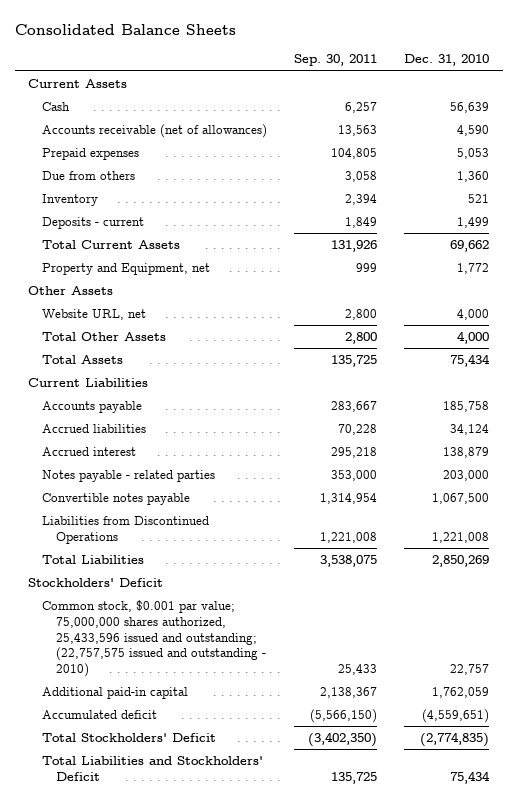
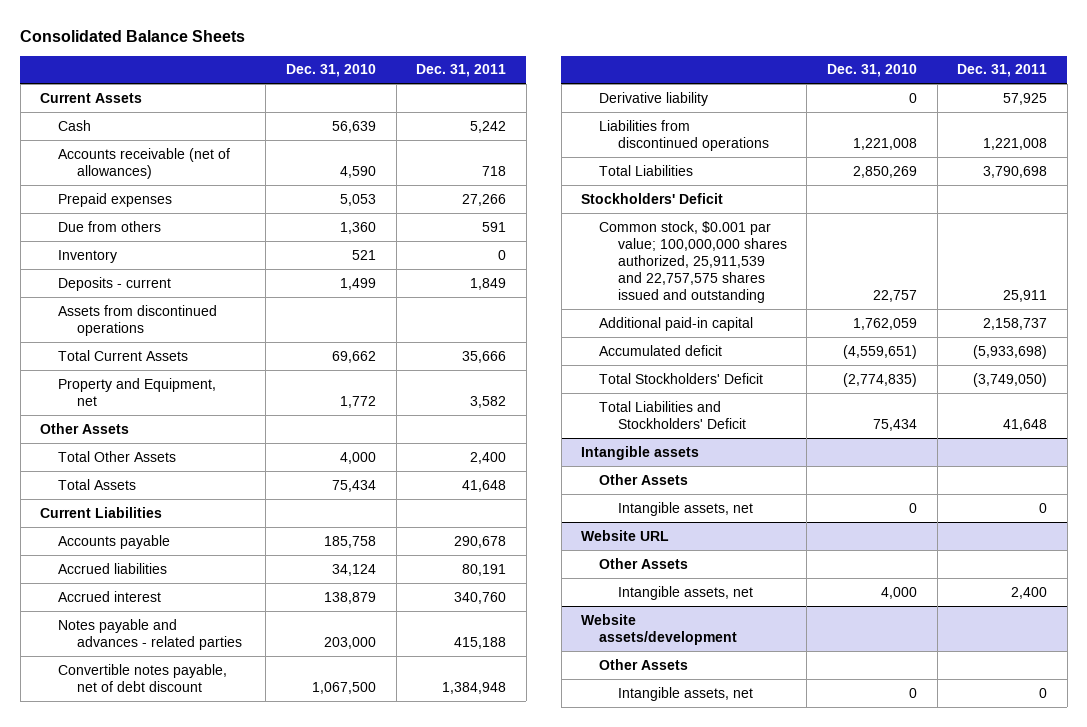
- | Sep. 30, 2011 | Dec. 31, 2010
+ | Dec. 31, 2010 | Dec. 31, 2011
+ Assets from discontinued operations
- Website URL, net | 2,800 | 4,000
- Notes payable - related parties | 353,000 | 203,000
- Convertible notes payable | 1,314,954 | 1,067,500
- Liabilities from Discontinued Operations | 1,221,008 | 1,221,008
+ Notes payable and advances - related parties | 203,000 | 415,188
+ Convertible notes payable, net of debt discount | 1,067,500 | 1,384,948
+ Derivative liability | 0 | 57,925
+ Liabilities from discontinued operations | 1,221,008 | 1,221,008
- Common stock, $0.001 par value; 75,000,000 shares authorized, 25,433,596 issued and outstanding; (22,757,575 issued and outstanding - 2010) | 25,433 | 22,757
+ Common stock, $0.001 par value; 100,000,000 shares authorized, 25,911,539 and 22,757,575 shares issued and outstanding | 22,757 | 25,911
+ Intangible assets
+ Other Assets
+ Intangible assets, net | 0 | 0
+ Website URL
+ Other Assets
+ Intangible assets, net | 4,000 | 2,400
+ Website assets/development
+ Other Assets
+ Intangible assets, net | 0 | 0

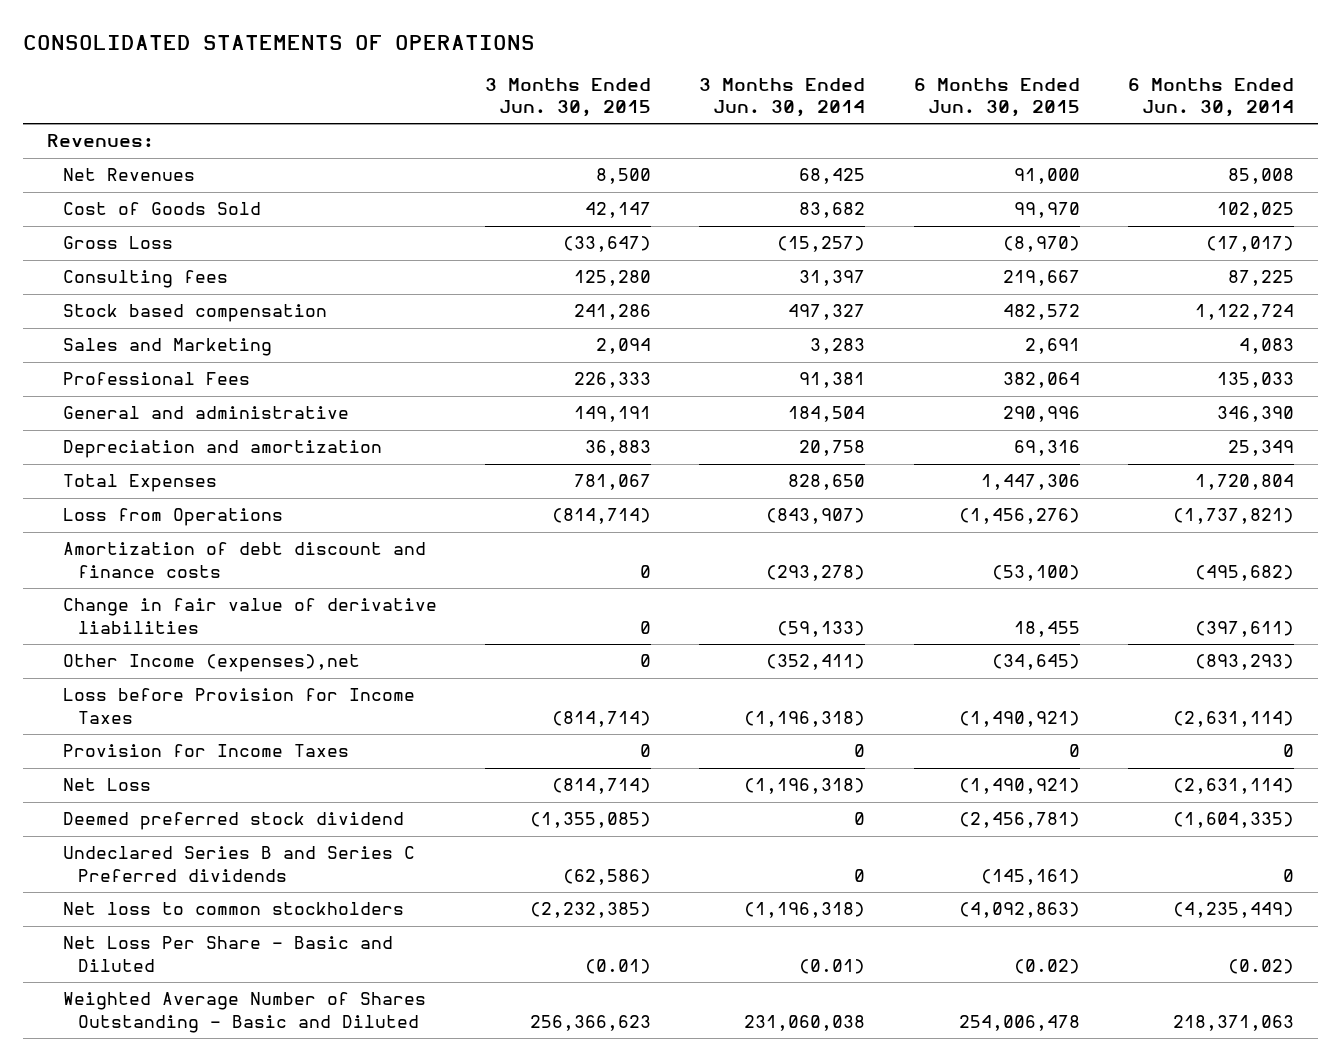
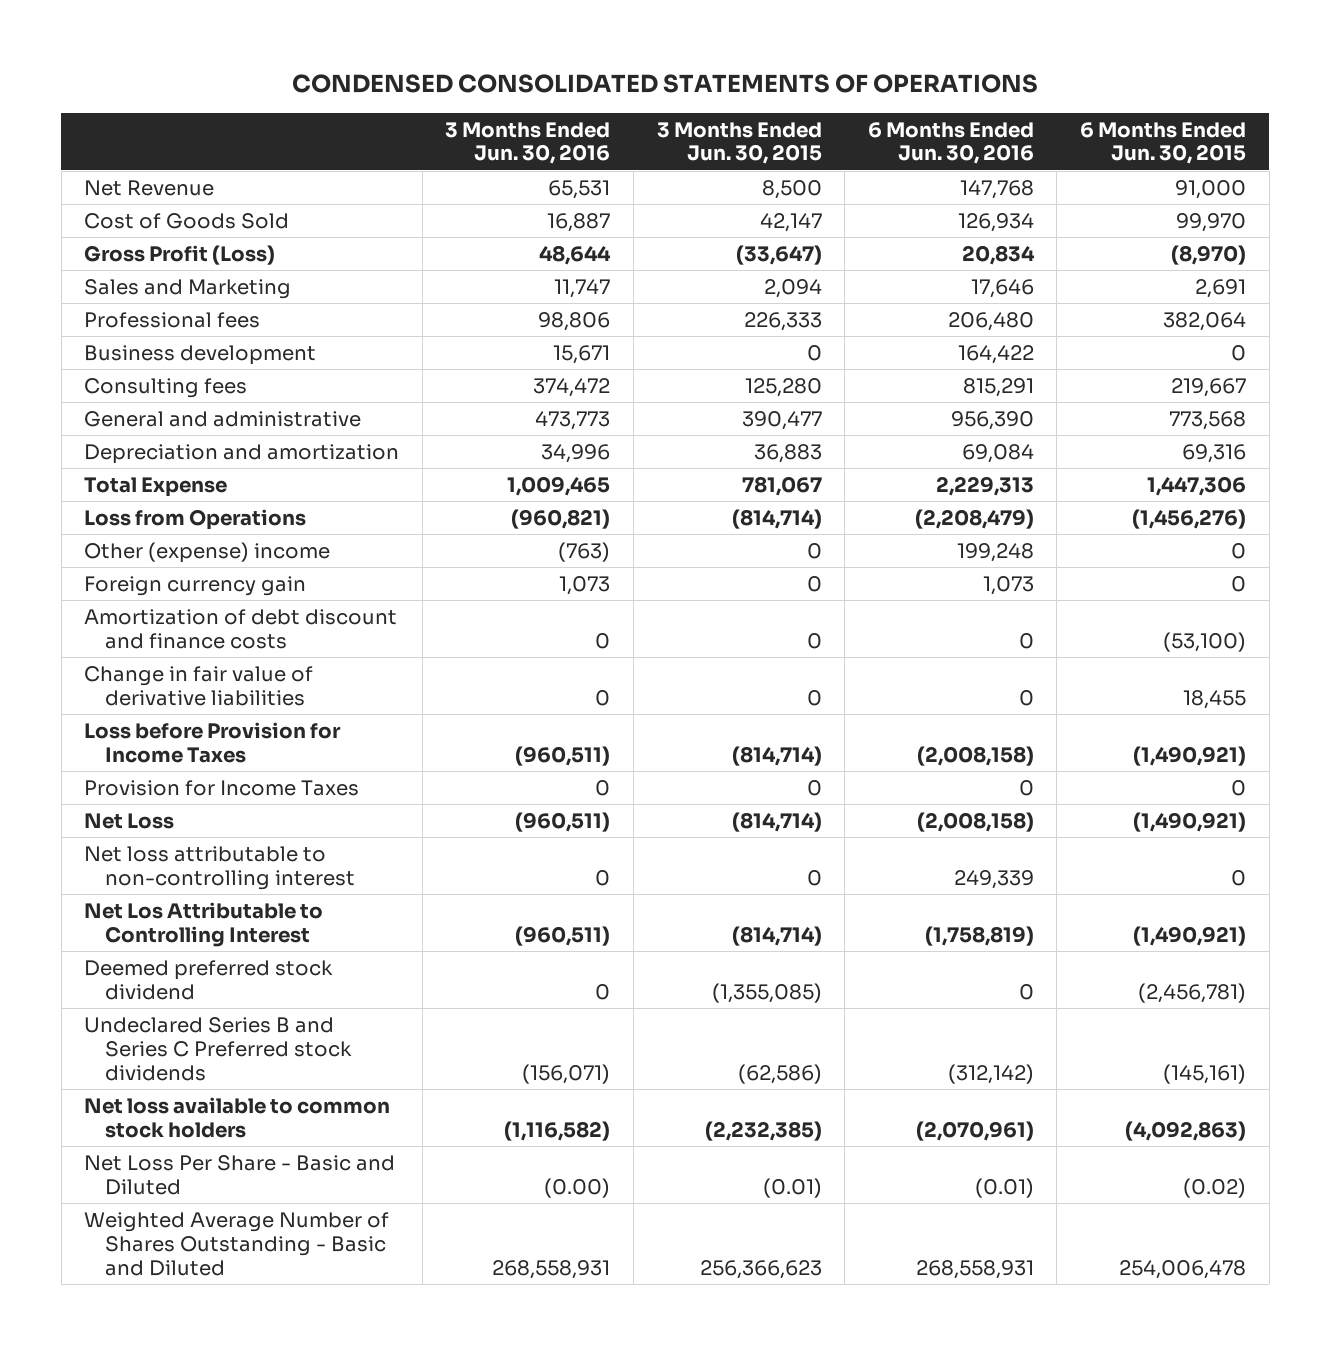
- CONSOLIDATED STATEMENTS OF OPERATIONS
+ CONDENSED CONSOLIDATED STATEMENTS OF OPERATIONS
- | 3 Months Ended Jun. 30, 2015 | 3 Months Ended Jun. 30, 2014 | 6 Months Ended Jun. 30, 2015 | 6 Months Ended Jun. 30, 2014
+ | 3 Months Ended Jun. 30, 2016 | 3 Months Ended Jun. 30, 2015 | 6 Months Ended Jun. 30, 2016 | 6 Months Ended Jun. 30, 2015
- Revenues:
- Net Revenues | 8,500 | 68,425 | 91,000 | 85,008
+ Net Revenue | 65,531 | 8,500 | 147,768 | 91,000
- Gross Loss | (33,647) | (15,257) | (8,970) | (17,017)
- Stock based compensation | 241,286 | 497,327 | 482,572 | 1,122,724
+ Gross Profit (Loss) | 48,644 | (33,647) | 20,834 | (8,970)
- Professional Fees | 226,333 | 91,381 | 382,064 | 135,033
- General and administrative | 149,191 | 184,504 | 290,996 | 346,390
+ Professional fees | 98,806 | 226,333 | 206,480 | 382,064
+ Business development | 15,671 | 0 | 164,422 | 0
moved down: Consulting fees | 374,472 | 125,280 | 815,291 | 219,667
+ General and administrative | 473,773 | 390,477 | 956,390 | 773,568
- Total Expenses | 781,067 | 828,650 | 1,447,306 | 1,720,804
+ Total Expense | 1,009,465 | 781,067 | 2,229,313 | 1,447,306
+ Other (expense) income | (763) | 0 | 199,248 | 0
+ Foreign currency gain | 1,073 | 0 | 1,073 | 0
- Other Income (expenses),net | 0 | (352,411) | (34,645) | (893,293)
+ Net loss attributable to non-controlling interest | 0 | 0 | 249,339 | 0
+ Net Los Attributable to Controlling Interest | (960,511) | (814,714) | (1,758,819) | (1,490,921)
- Undeclared Series B and Series C Preferred dividends | (62,586) | 0 | (145,161) | 0
- Net loss to common stockholders | (2,232,385) | (1,196,318) | (4,092,863) | (4,235,449)
+ Undeclared Series B and Series C Preferred stock dividends | (156,071) | (62,586) | (312,142) | (145,161)
+ Net loss available to common stock holders | (1,116,582) | (2,232,385) | (2,070,961) | (4,092,863)

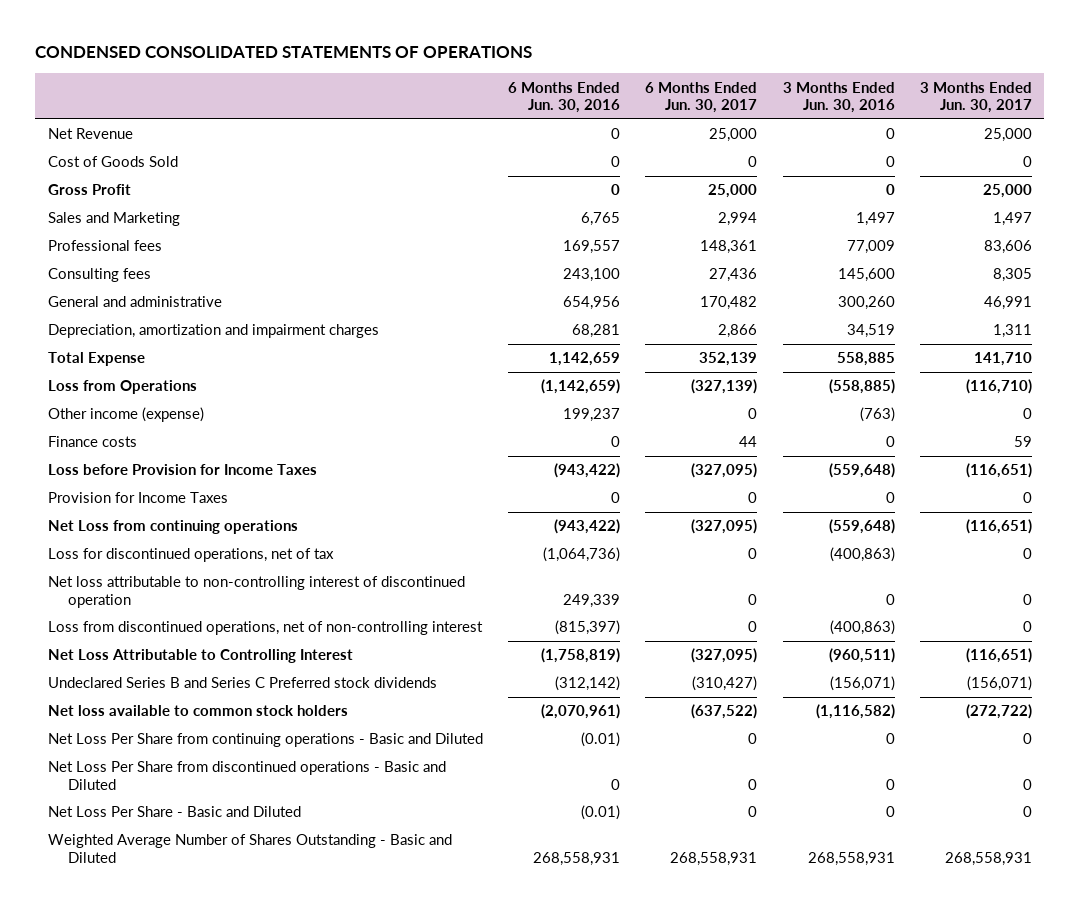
- | 3 Months Ended Jun. 30, 2016 | 3 Months Ended Jun. 30, 2015 | 6 Months Ended Jun. 30, 2016 | 6 Months Ended Jun. 30, 2015
+ | 6 Months Ended Jun. 30, 2016 | 6 Months Ended Jun. 30, 2017 | 3 Months Ended Jun. 30, 2016 | 3 Months Ended Jun. 30, 2017
- Net Revenue | 65,531 | 8,500 | 147,768 | 91,000
- Cost of Goods Sold | 16,887 | 42,147 | 126,934 | 99,970
- Gross Profit (Loss) | 48,644 | (33,647) | 20,834 | (8,970)
- Sales and Marketing | 11,747 | 2,094 | 17,646 | 2,691
- Professional fees | 98,806 | 226,333 | 206,480 | 382,064
- Business development | 15,671 | 0 | 164,422 | 0
- Consulting fees | 374,472 | 125,280 | 815,291 | 219,667
- General and administrative | 473,773 | 390,477 | 956,390 | 773,568
- Depreciation and amortization | 34,996 | 36,883 | 69,084 | 69,316
- Total Expense | 1,009,465 | 781,067 | 2,229,313 | 1,447,306
- Loss from Operations | (960,821) | (814,714) | (2,208,479) | (1,456,276)
- Other (expense) income | (763) | 0 | 199,248 | 0
- Foreign currency gain | 1,073 | 0 | 1,073 | 0
- Amortization of debt discount and finance costs | 0 | 0 | 0 | (53,100)
- Change in fair value of derivative liabilities | 0 | 0 | 0 | 18,455
- Loss before Provision for Income Taxes | (960,511) | (814,714) | (2,008,158) | (1,490,921)
+ Net Revenue | 0 | 25,000 | 0 | 25,000
+ Cost of Goods Sold | 0 | 0 | 0 | 0
+ Gross Profit | 0 | 25,000 | 0 | 25,000
+ Sales and Marketing | 6,765 | 2,994 | 1,497 | 1,497
+ Professional fees | 169,557 | 148,361 | 77,009 | 83,606
+ Consulting fees | 243,100 | 27,436 | 145,600 | 8,305
+ General and administrative | 654,956 | 170,482 | 300,260 | 46,991
+ Depreciation, amortization and impairment charges | 68,281 | 2,866 | 34,519 | 1,311
+ Total Expense | 1,142,659 | 352,139 | 558,885 | 141,710
+ Loss from Operations | (1,142,659) | (327,139) | (558,885) | (116,710)
+ Other income (expense) | 199,237 | 0 | (763) | 0
+ Finance costs | 0 | 44 | 0 | 59
+ Loss before Provision for Income Taxes | (943,422) | (327,095) | (559,648) | (116,651)
- Net Loss | (960,511) | (814,714) | (2,008,158) | (1,490,921)
- Net loss attributable to non-controlling interest | 0 | 0 | 249,339 | 0
- Net Los Attributable to Controlling Interest | (960,511) | (814,714) | (1,758,819) | (1,490,921)
- Deemed preferred stock dividend | 0 | (1,355,085) | 0 | (2,456,781)
+ Net Loss from continuing operations | (943,422) | (327,095) | (559,648) | (116,651)
+ Loss for discontinued operations, net of tax | (1,064,736) | 0 | (400,863) | 0
+ Net loss attributable to non-controlling interest of discontinued operation | 249,339 | 0 | 0 | 0
+ Loss from discontinued operations, net of non-controlling interest | (815,397) | 0 | (400,863) | 0
+ Net Loss Attributable to Controlling Interest | (1,758,819) | (327,095) | (960,511) | (116,651)
- Net Loss Per Share - Basic and Diluted | (0.00) | (0.01) | (0.01) | (0.02)
+ Net Loss Per Share from continuing operations - Basic and Diluted | (0.01) | 0 | 0 | 0
+ Net Loss Per Share from discontinued operations - Basic and Diluted | 0 | 0 | 0 | 0
+ Net Loss Per Share - Basic and Diluted | (0.01) | 0 | 0 | 0

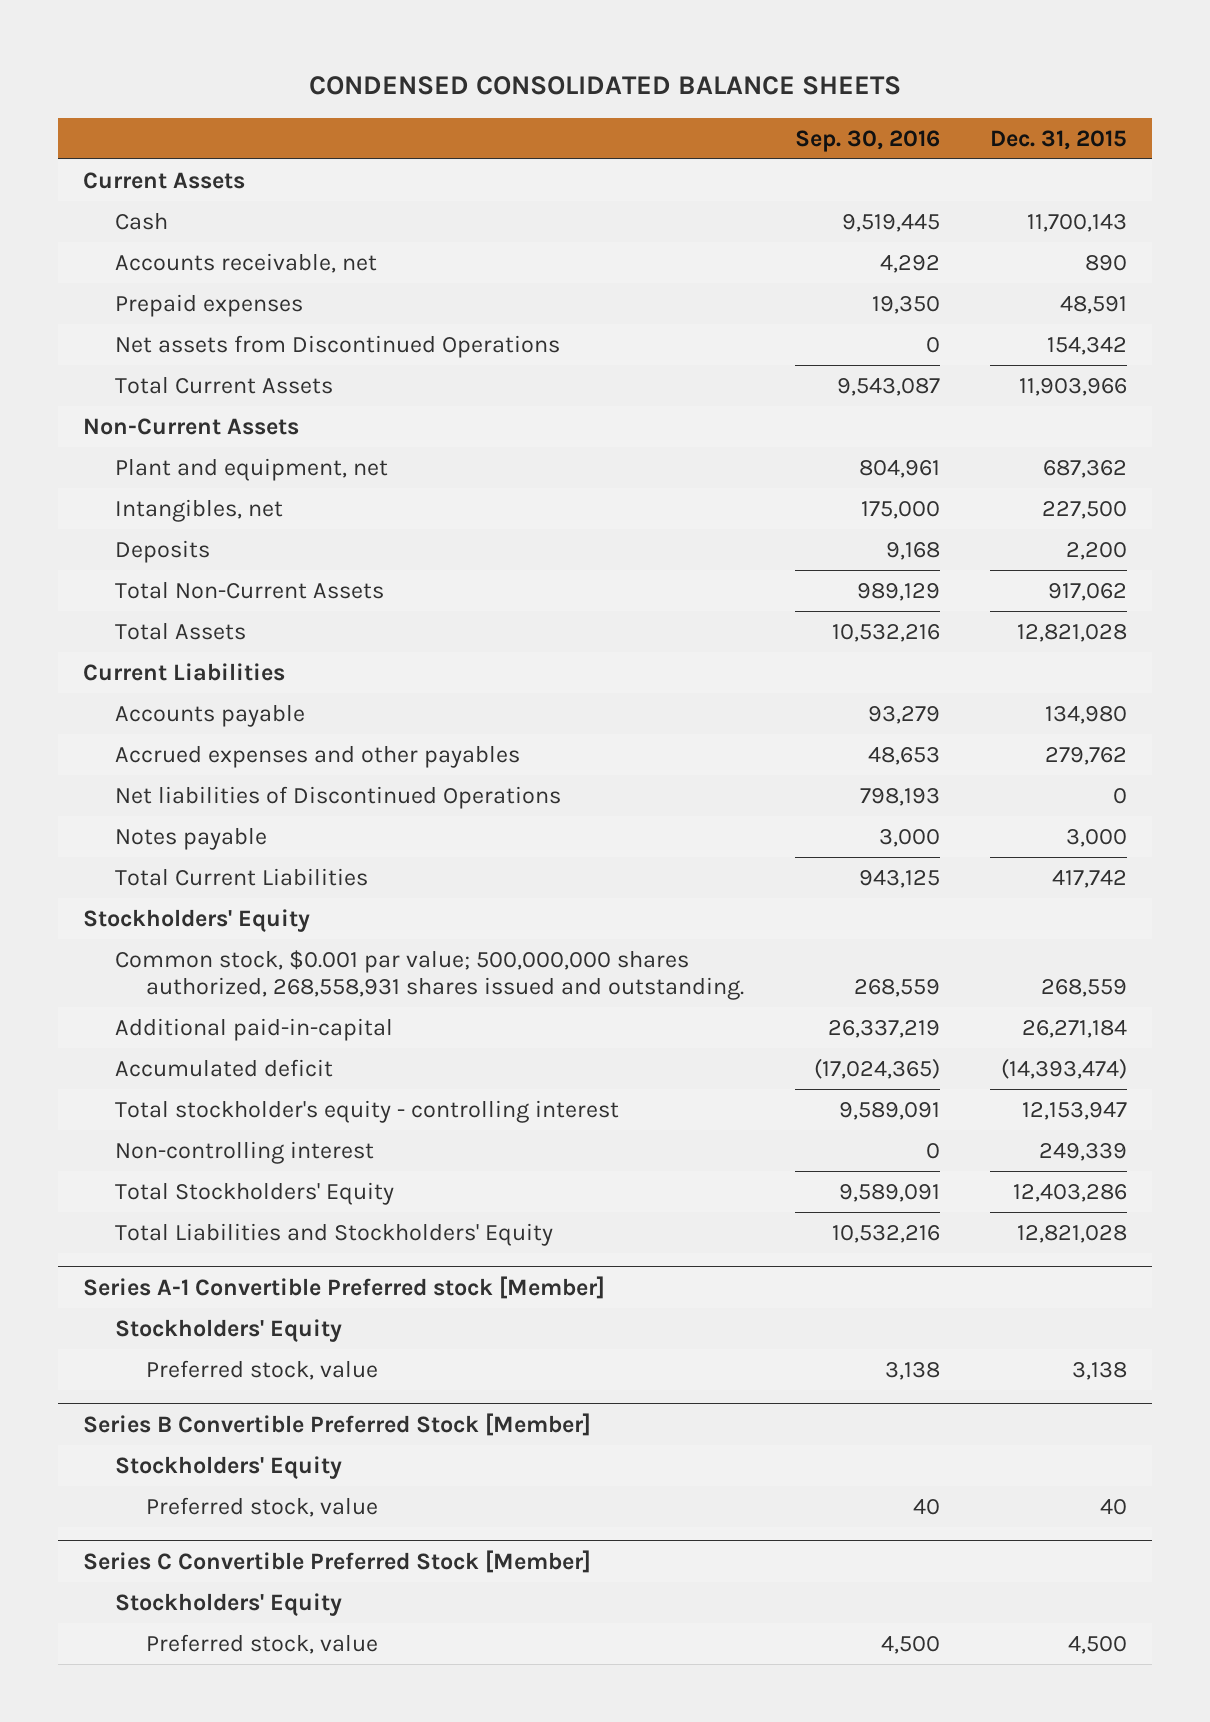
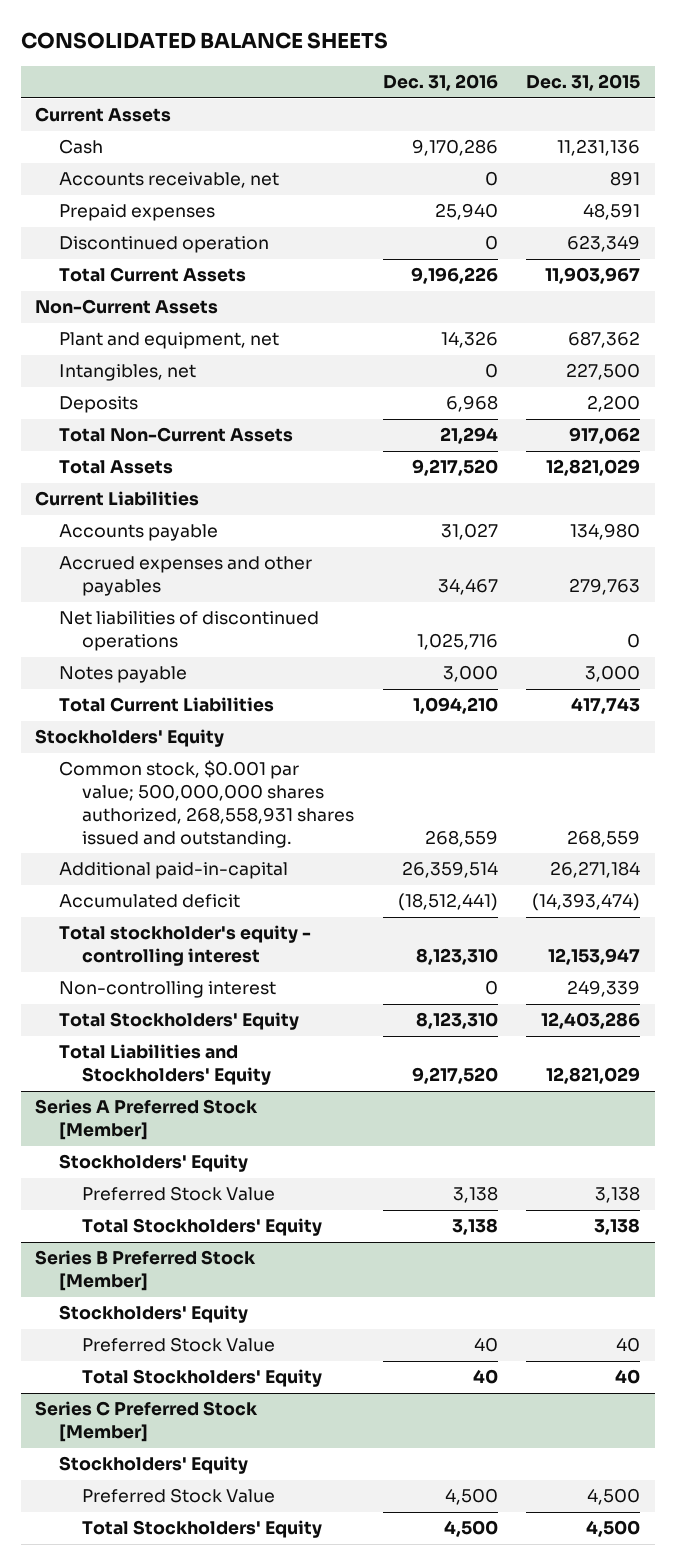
- CONDENSED CONSOLIDATED BALANCE SHEETS
+ CONSOLIDATED BALANCE SHEETS
- | Sep. 30, 2016 | Dec. 31, 2015
+ | Dec. 31, 2016 | Dec. 31, 2015
- Cash | 9,519,445 | 11,700,143
- Accounts receivable, net | 4,292 | 890
+ Cash | 9,170,286 | 11,231,136
+ Accounts receivable, net | 0 | 891
- Net assets from Discontinued Operations | 0 | 154,342
- Total Current Assets | 9,543,087 | 11,903,966
+ Discontinued operation | 0 | 623,349
+ Total Current Assets | 9,196,226 | 11,903,967
- Total Assets | 10,532,216 | 12,821,028
+ Total Assets | 9,217,520 | 12,821,029
- Accrued expenses and other payables | 48,653 | 279,762
- Net liabilities of Discontinued Operations | 798,193 | 0
+ Accrued expenses and other payables | 34,467 | 279,763
+ Net liabilities of discontinued operations | 1,025,716 | 0
- Total Current Liabilities | 943,125 | 417,742
+ Total Current Liabilities | 1,094,210 | 417,743
- Total Liabilities and Stockholders' Equity | 10,532,216 | 12,821,028
- Series A-1 Convertible Preferred stock [Member]
+ Total Liabilities and Stockholders' Equity | 9,217,520 | 12,821,029
+ Series A Preferred Stock [Member]
- Preferred stock, value | 3,138 | 3,138
- Series B Convertible Preferred Stock [Member]
+ Preferred Stock Value | 3,138 | 3,138
+ Total Stockholders' Equity | 3,138 | 3,138
+ Series B Preferred Stock [Member]
- Preferred stock, value | 40 | 40
- Series C Convertible Preferred Stock [Member]
+ Preferred Stock Value | 40 | 40
+ Total Stockholders' Equity | 40 | 40
+ Series C Preferred Stock [Member]
- Preferred stock, value | 4,500 | 4,500
+ Preferred Stock Value | 4,500 | 4,500
+ Total Stockholders' Equity | 4,500 | 4,500

